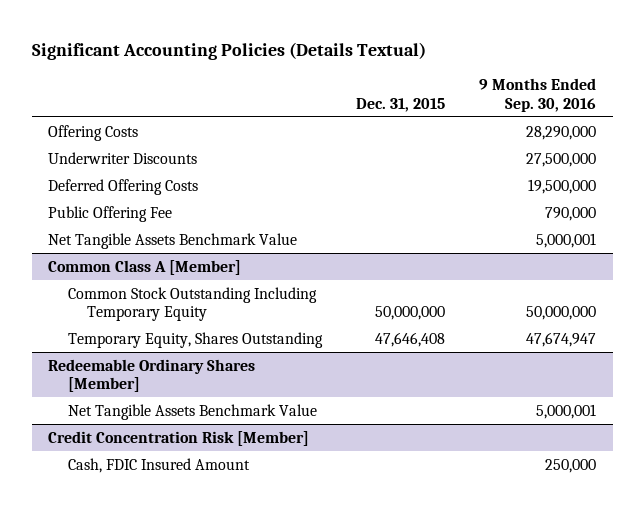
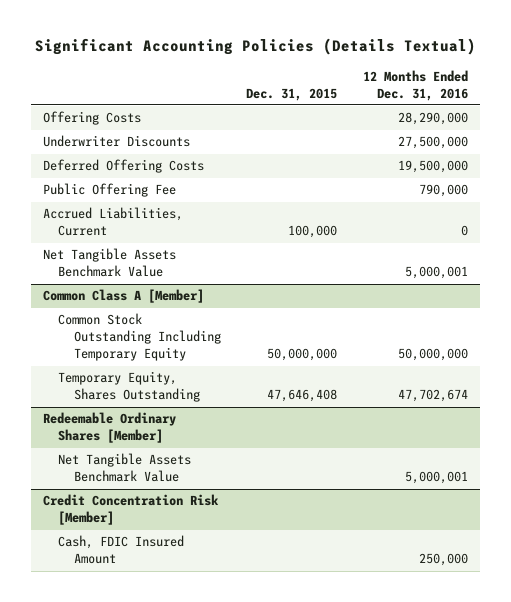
- | Dec. 31, 2015 | 9 Months Ended Sep. 30, 2016
+ | Dec. 31, 2015 | 12 Months Ended Dec. 31, 2016
+ Accrued Liabilities, Current | 100,000 | 0

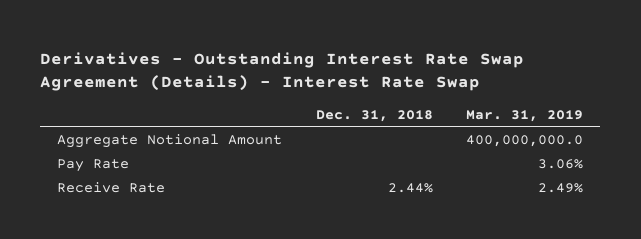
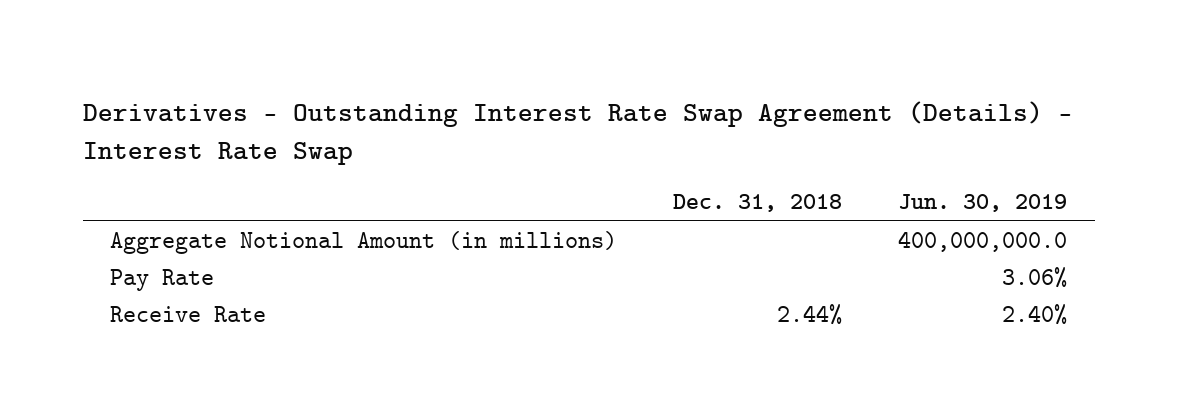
- | Dec. 31, 2018 | Mar. 31, 2019
+ | Dec. 31, 2018 | Jun. 30, 2019
- Aggregate Notional Amount | | 400,000,000.0
+ Aggregate Notional Amount (in millions) | | 400,000,000.0

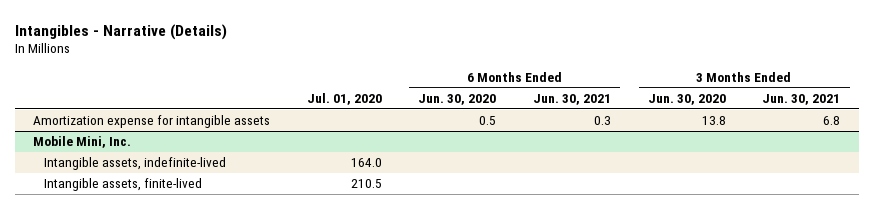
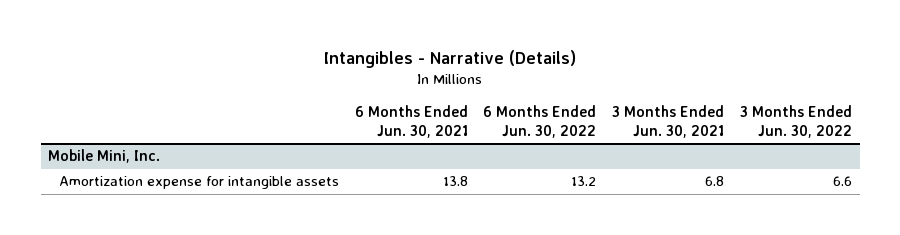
- | Jul. 01, 2020 | 6 Months Ended Jun. 30, 2020 | 6 Months Ended Jun. 30, 2021 | 3 Months Ended Jun. 30, 2020 | 3 Months Ended Jun. 30, 2021
+ | 6 Months Ended Jun. 30, 2021 | 6 Months Ended Jun. 30, 2022 | 3 Months Ended Jun. 30, 2021 | 3 Months Ended Jun. 30, 2022
- Amortization expense for intangible assets | | 0.5 | 0.3 | 13.8 | 6.8
@ Mobile Mini, Inc.
- Intangible assets, indefinite-lived | 164.0 | | | |
- Intangible assets, finite-lived | 210.5 | | | |
+ Amortization expense for intangible assets | 13.8 | 13.2 | 6.8 | 6.6

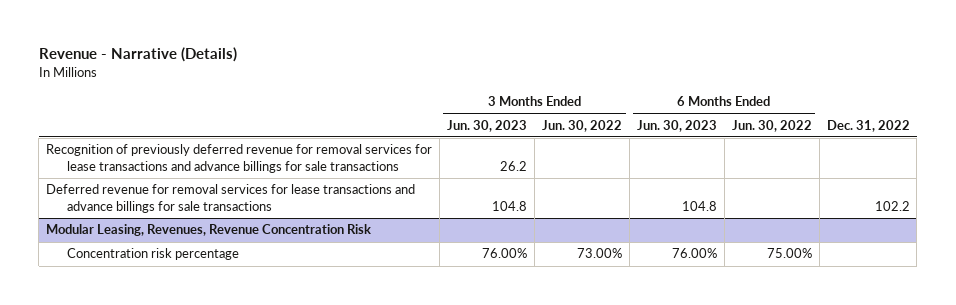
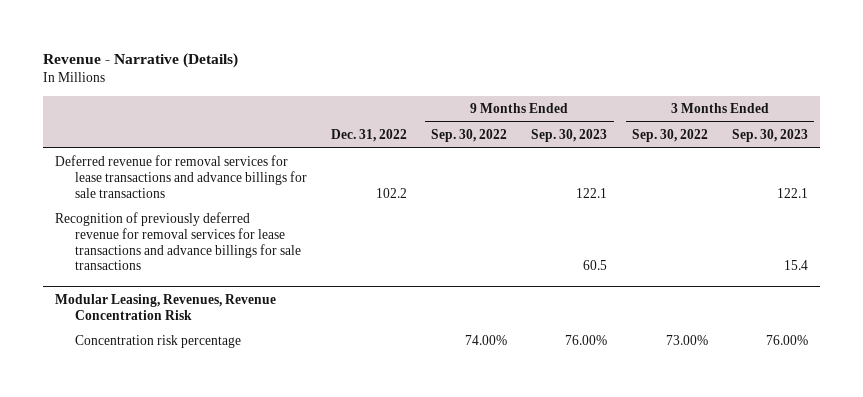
- | 3 Months Ended Jun. 30, 2023 | 3 Months Ended Jun. 30, 2022 | 6 Months Ended Jun. 30, 2023 | 6 Months Ended Jun. 30, 2022 | Dec. 31, 2022
+ | Dec. 31, 2022 | 9 Months Ended Sep. 30, 2022 | 9 Months Ended Sep. 30, 2023 | 3 Months Ended Sep. 30, 2022 | 3 Months Ended Sep. 30, 2023
moved down: Recognition of previously deferred revenue for removal services for lease transactions and advance billings for sale transactions | | | 60.5 | | 15.4

